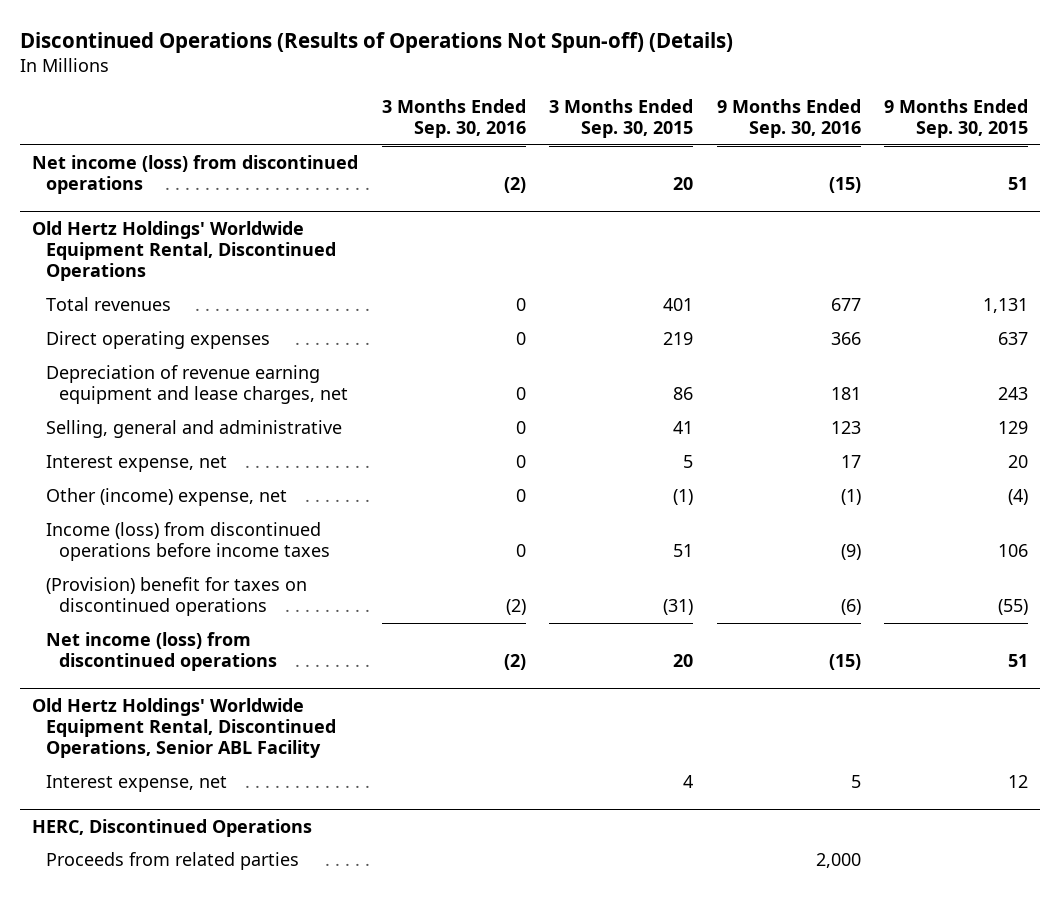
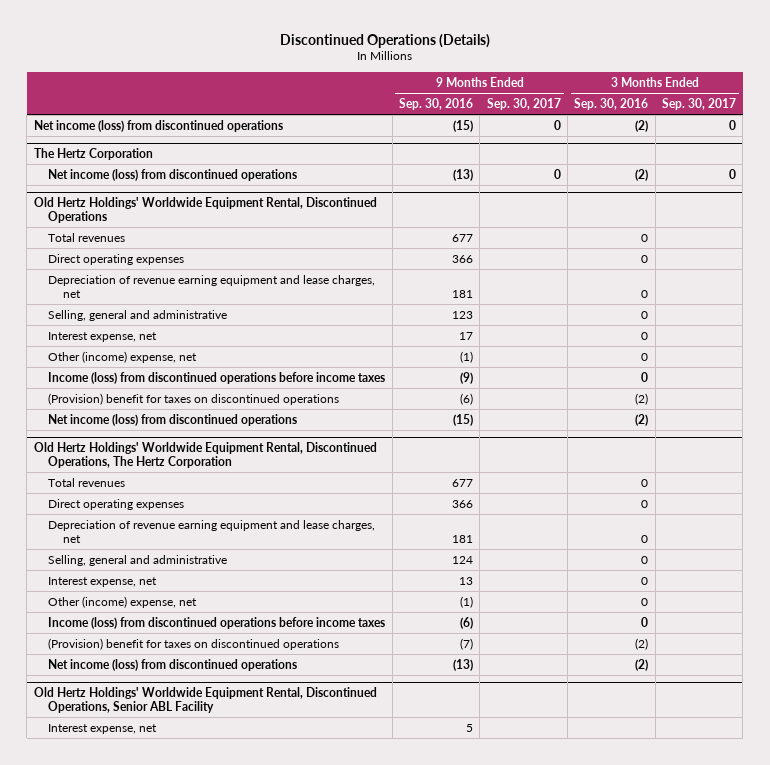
- Discontinued Operations (Results of Operations Not Spun-off) (Details)
+ Discontinued Operations (Details)
- | 3 Months Ended Sep. 30, 2016 | 3 Months Ended Sep. 30, 2015 | 9 Months Ended Sep. 30, 2016 | 9 Months Ended Sep. 30, 2015
+ | 9 Months Ended Sep. 30, 2016 | 9 Months Ended Sep. 30, 2017 | 3 Months Ended Sep. 30, 2016 | 3 Months Ended Sep. 30, 2017
+ The Hertz Corporation
+ Net income (loss) from discontinued operations | (13) | 0 | (2) | 0
+ Old Hertz Holdings' Worldwide Equipment Rental, Discontinued Operations, The Hertz Corporation
+ Total revenues | 677 | | 0 |
+ Direct operating expenses | 366 | | 0 |
+ Depreciation of revenue earning equipment and lease charges, net | 181 | | 0 |
+ Selling, general and administrative | 124 | | 0 |
+ Interest expense, net | 13 | | 0 |
+ Other (income) expense, net | (1) | | 0 |
+ Income (loss) from discontinued operations before income taxes | (6) | | 0 |
+ (Provision) benefit for taxes on discontinued operations | (7) | | (2) |
+ Net income (loss) from discontinued operations | (13) | | (2) |
- HERC, Discontinued Operations
- Proceeds from related parties | | | 2,000 |

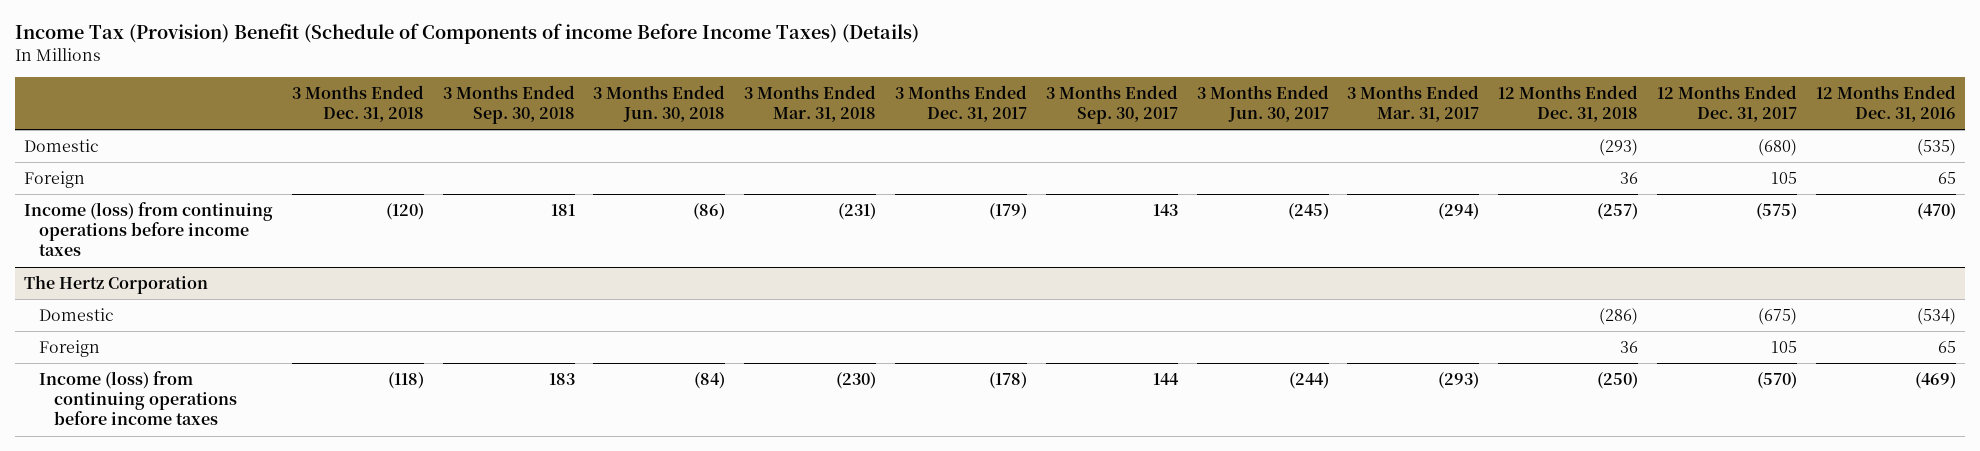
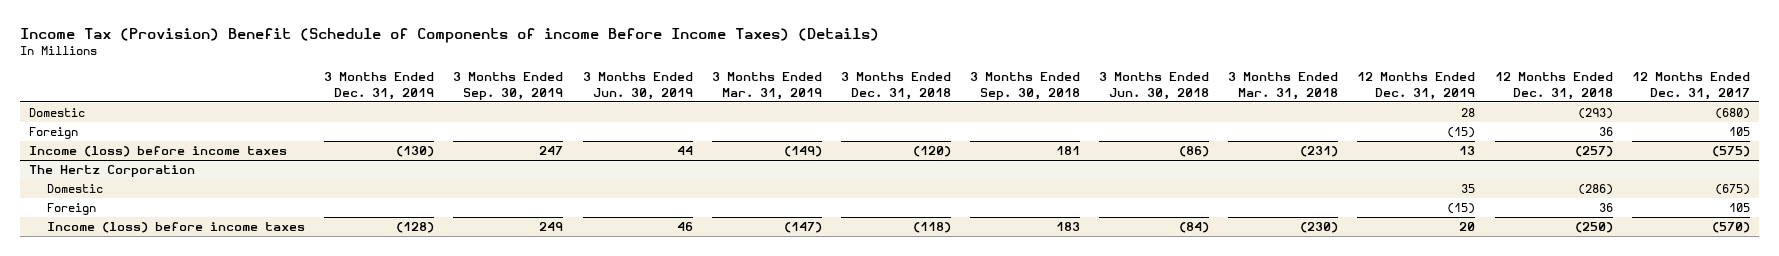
- | 3 Months Ended Dec. 31, 2018 | 3 Months Ended Sep. 30, 2018 | 3 Months Ended Jun. 30, 2018 | 3 Months Ended Mar. 31, 2018 | 3 Months Ended Dec. 31, 2017 | 3 Months Ended Sep. 30, 2017 | 3 Months Ended Jun. 30, 2017 | 3 Months Ended Mar. 31, 2017 | 12 Months Ended Dec. 31, 2018 | 12 Months Ended Dec. 31, 2017 | 12 Months Ended Dec. 31, 2016
+ | 3 Months Ended Dec. 31, 2019 | 3 Months Ended Sep. 30, 2019 | 3 Months Ended Jun. 30, 2019 | 3 Months Ended Mar. 31, 2019 | 3 Months Ended Dec. 31, 2018 | 3 Months Ended Sep. 30, 2018 | 3 Months Ended Jun. 30, 2018 | 3 Months Ended Mar. 31, 2018 | 12 Months Ended Dec. 31, 2019 | 12 Months Ended Dec. 31, 2018 | 12 Months Ended Dec. 31, 2017
- Income (loss) from continuing operations before income taxes | (120) | 181 | (86) | (231) | (179) | 143 | (245) | (294) | (257) | (575) | (470)
+ Income (loss) before income taxes | (130) | 247 | 44 | (149) | (120) | 181 | (86) | (231) | 13 | (257) | (575)
@ The Hertz Corporation
- Income (loss) from continuing operations before income taxes | (118) | 183 | (84) | (230) | (178) | 144 | (244) | (293) | (250) | (570) | (469)
+ Income (loss) before income taxes | (128) | 249 | 46 | (147) | (118) | 183 | (84) | (230) | 20 | (250) | (570)

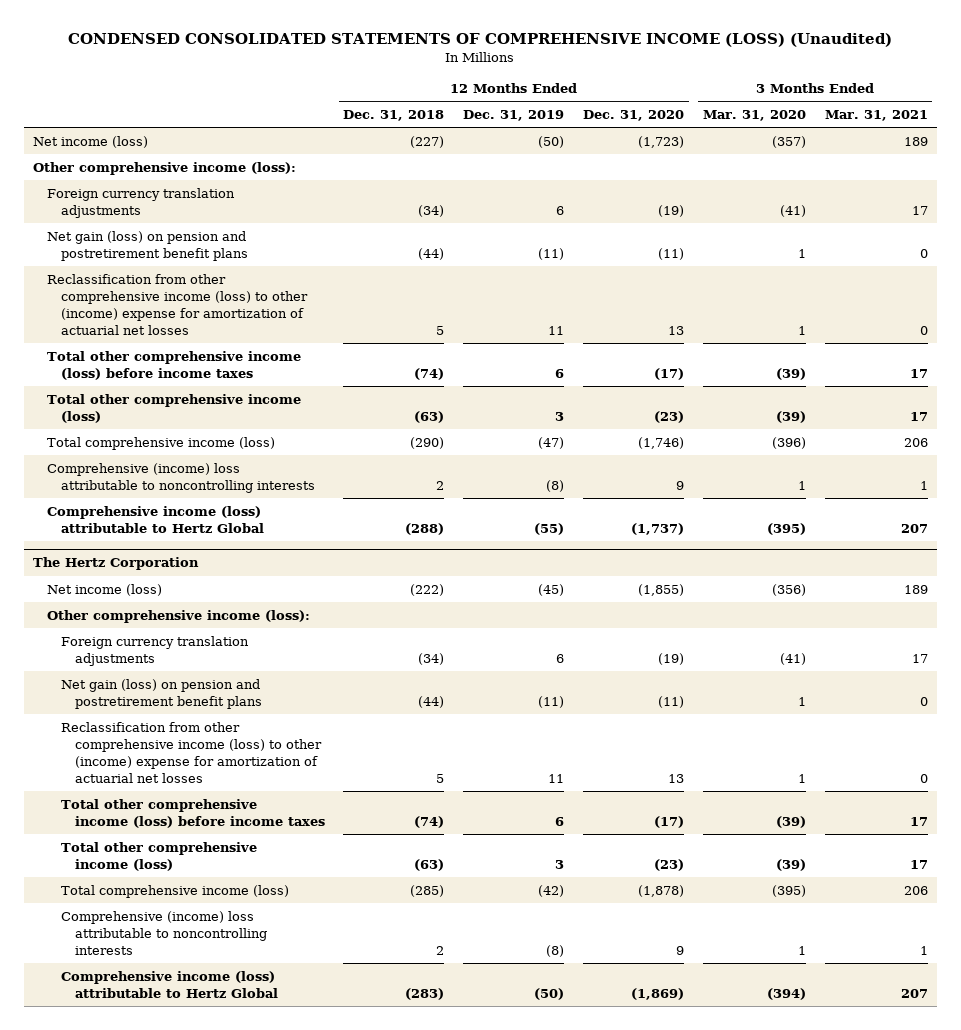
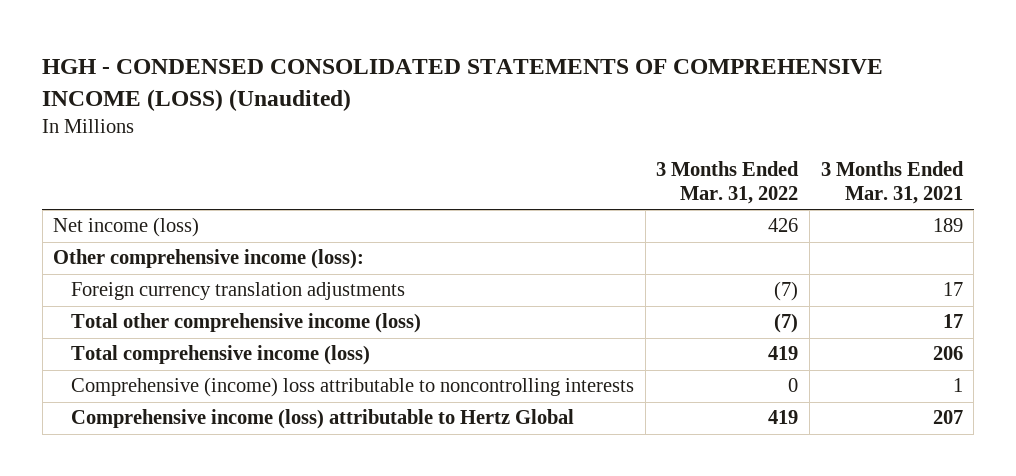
- CONDENSED CONSOLIDATED STATEMENTS OF COMPREHENSIVE INCOME (LOSS) (Unaudited)
+ HGH - CONDENSED CONSOLIDATED STATEMENTS OF COMPREHENSIVE INCOME (LOSS) (Unaudited)
- | 12 Months Ended Dec. 31, 2018 | 12 Months Ended Dec. 31, 2019 | 12 Months Ended Dec. 31, 2020 | 3 Months Ended Mar. 31, 2020 | 3 Months Ended Mar. 31, 2021
+ | 3 Months Ended Mar. 31, 2022 | 3 Months Ended Mar. 31, 2021
- Net gain (loss) on pension and postretirement benefit plans | (44) | (11) | (11) | 1 | 0
- Reclassification from other comprehensive income (loss) to other (income) expense for amortization of actuarial net losses | 5 | 11 | 13 | 1 | 0
- Total other comprehensive income (loss) before income taxes | (74) | 6 | (17) | (39) | 17
- The Hertz Corporation
- Net income (loss) | (222) | (45) | (1,855) | (356) | 189
- Other comprehensive income (loss):
- Foreign currency translation adjustments | (34) | 6 | (19) | (41) | 17
- Net gain (loss) on pension and postretirement benefit plans | (44) | (11) | (11) | 1 | 0
- Reclassification from other comprehensive income (loss) to other (income) expense for amortization of actuarial net losses | 5 | 11 | 13 | 1 | 0
- Total other comprehensive income (loss) before income taxes | (74) | 6 | (17) | (39) | 17
- Total other comprehensive income (loss) | (63) | 3 | (23) | (39) | 17
- Total comprehensive income (loss) | (285) | (42) | (1,878) | (395) | 206
- Comprehensive (income) loss attributable to noncontrolling interests | 2 | (8) | 9 | 1 | 1
- Comprehensive income (loss) attributable to Hertz Global | (283) | (50) | (1,869) | (394) | 207

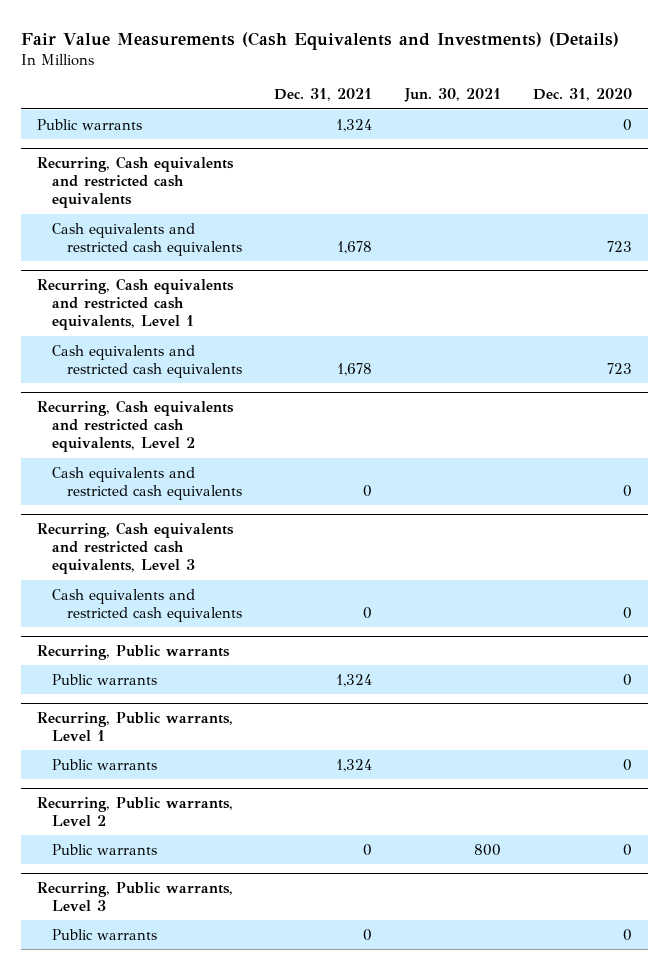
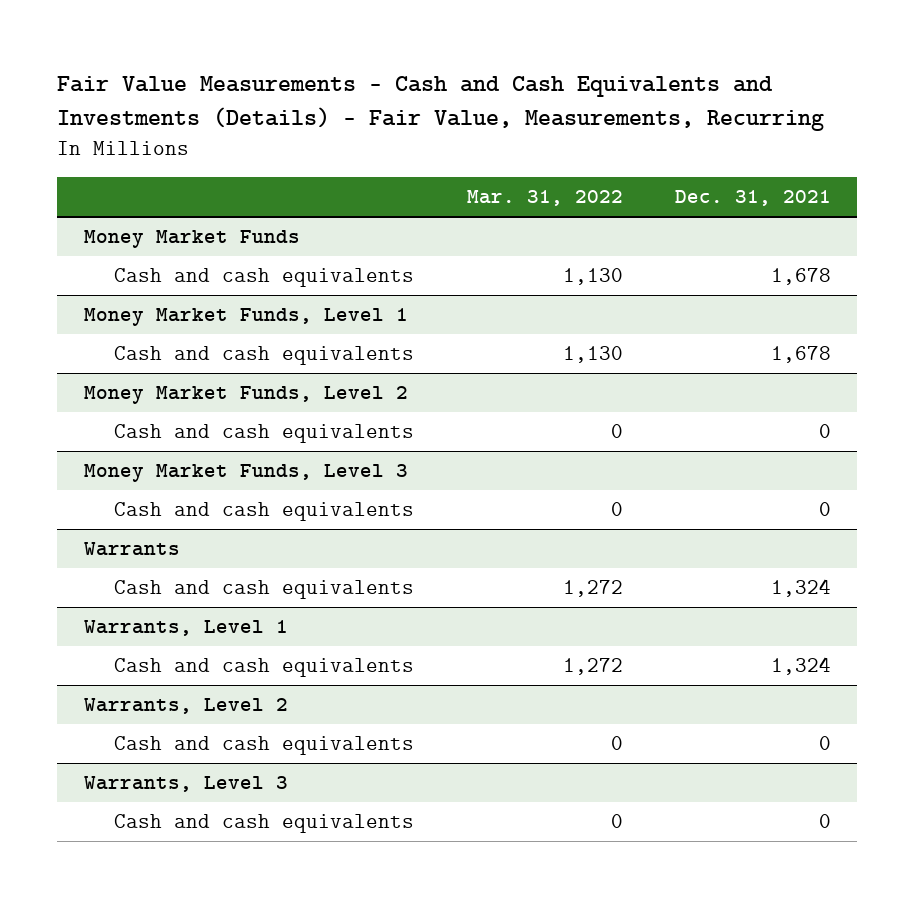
- Fair Value Measurements (Cash Equivalents and Investments) (Details)
+ Fair Value Measurements - Cash and Cash Equivalents and Investments (Details) - Fair Value, Measurements, Recurring
- | Dec. 31, 2021 | Jun. 30, 2021 | Dec. 31, 2020
+ | Mar. 31, 2022 | Dec. 31, 2021
- Public warrants | 1,324 | | 0
- Recurring, Cash equivalents and restricted cash equivalents
- Cash equivalents and restricted cash equivalents | 1,678 | | 723
- Recurring, Cash equivalents and restricted cash equivalents, Level 1
- Cash equivalents and restricted cash equivalents | 1,678 | | 723
- Recurring, Cash equivalents and restricted cash equivalents, Level 2
- Cash equivalents and restricted cash equivalents | 0 | | 0
- Recurring, Cash equivalents and restricted cash equivalents, Level 3
- Cash equivalents and restricted cash equivalents | 0 | | 0
- Recurring, Public warrants
- Public warrants | 1,324 | | 0
- Recurring, Public warrants, Level 1
- Public warrants | 1,324 | | 0
- Recurring, Public warrants, Level 2
- Public warrants | 0 | 800 | 0
- Recurring, Public warrants, Level 3
- Public warrants | 0 | | 0
+ Money Market Funds
+ Cash and cash equivalents | 1,130 | 1,678
+ Money Market Funds, Level 1
+ Cash and cash equivalents | 1,130 | 1,678
+ Money Market Funds, Level 2
+ Cash and cash equivalents | 0 | 0
+ Money Market Funds, Level 3
+ Cash and cash equivalents | 0 | 0
+ Warrants
+ Cash and cash equivalents | 1,272 | 1,324
+ Warrants, Level 1
+ Cash and cash equivalents | 1,272 | 1,324
+ Warrants, Level 2
+ Cash and cash equivalents | 0 | 0
+ Warrants, Level 3
+ Cash and cash equivalents | 0 | 0

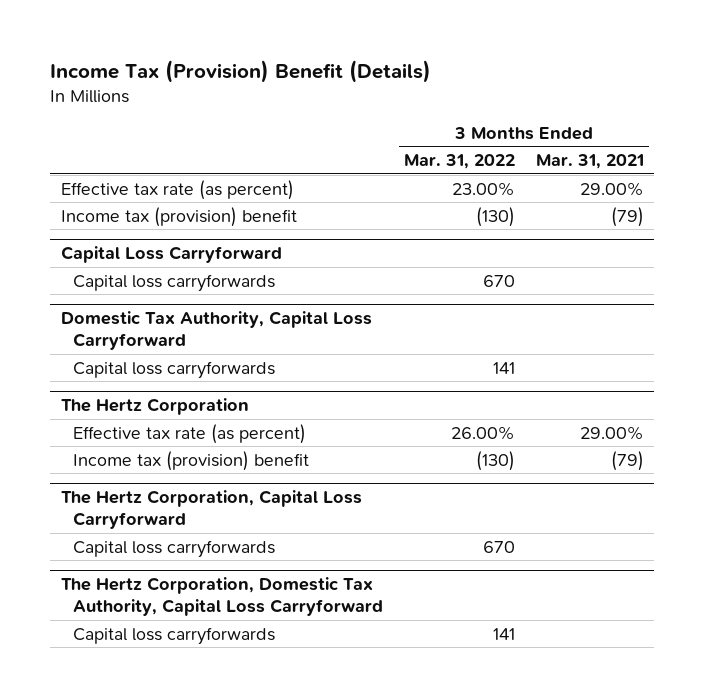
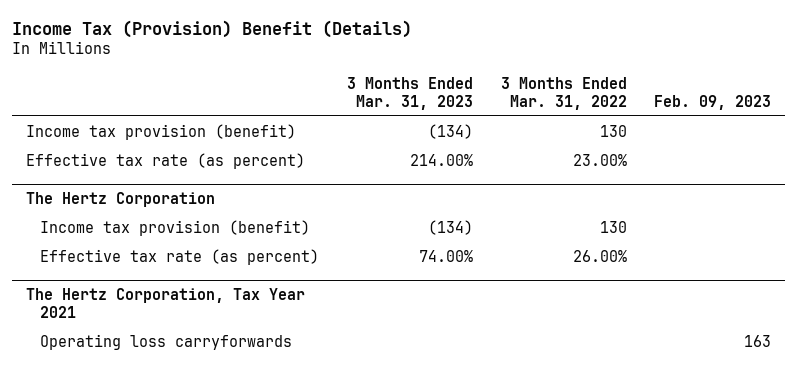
- | 3 Months Ended Mar. 31, 2022 | 3 Months Ended Mar. 31, 2021
+ | 3 Months Ended Mar. 31, 2023 | 3 Months Ended Mar. 31, 2022 | Feb. 09, 2023
+ Income tax provision (benefit) | (134) | 130 |
- Income tax (provision) benefit | (130) | (79)
- Capital Loss Carryforward
- Capital loss carryforwards | 670 |
- Domestic Tax Authority, Capital Loss Carryforward
- Capital loss carryforwards | 141 |
@ The Hertz Corporation
+ Income tax provision (benefit) | (134) | 130 |
- Income tax (provision) benefit | (130) | (79)
- The Hertz Corporation, Capital Loss Carryforward
- Capital loss carryforwards | 670 |
- The Hertz Corporation, Domestic Tax Authority, Capital Loss Carryforward
- Capital loss carryforwards | 141 |
+ The Hertz Corporation, Tax Year 2021
+ Operating loss carryforwards | | | 163

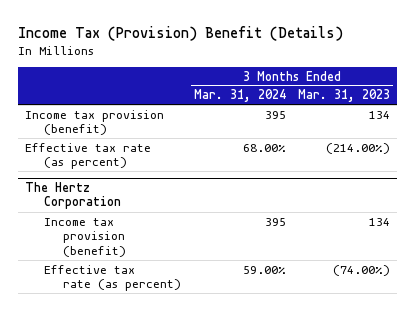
- | 3 Months Ended Mar. 31, 2023 | 3 Months Ended Mar. 31, 2022 | Feb. 09, 2023
+ | 3 Months Ended Mar. 31, 2024 | 3 Months Ended Mar. 31, 2023
- Income tax provision (benefit) | (134) | 130 |
- Effective tax rate (as percent) | 214.00% | 23.00% |
+ Income tax provision (benefit) | 395 | 134
+ Effective tax rate (as percent) | 68.00% | (214.00%)
@ The Hertz Corporation
- Income tax provision (benefit) | (134) | 130 |
- Effective tax rate (as percent) | 74.00% | 26.00% |
- The Hertz Corporation, Tax Year 2021
- Operating loss carryforwards | | | 163
@ The Hertz Corporation
+ Income tax provision (benefit) | 395 | 134
+ Effective tax rate (as percent) | 59.00% | (74.00%)

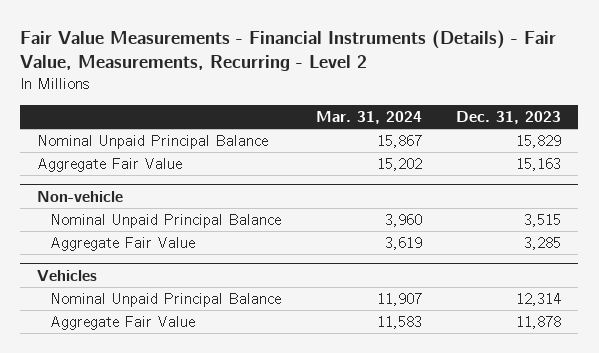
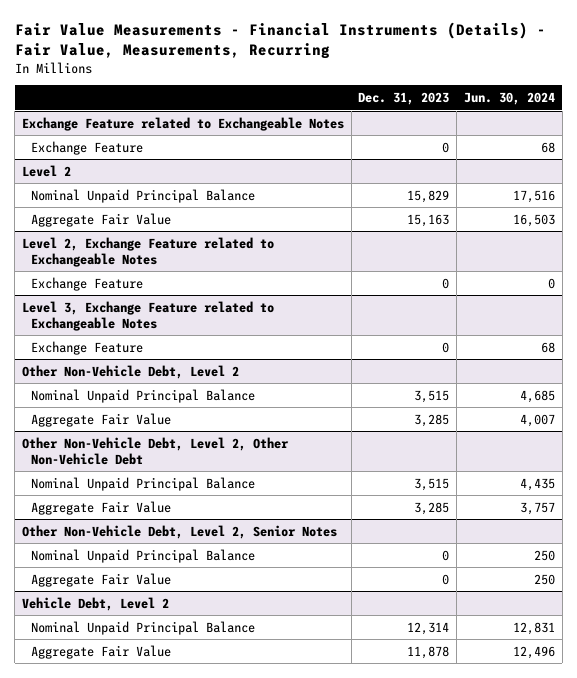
- Fair Value Measurements - Financial Instruments (Details) - Fair Value, Measurements, Recurring - Level 2
+ Fair Value Measurements - Financial Instruments (Details) - Fair Value, Measurements, Recurring
- | Mar. 31, 2024 | Dec. 31, 2023
+ | Dec. 31, 2023 | Jun. 30, 2024
+ Exchange Feature related to Exchangeable Notes
+ Exchange Feature | 0 | 68
+ Level 2
- Non-vehicle
+ Level 2, Exchange Feature related to Exchangeable Notes
+ Exchange Feature | 0 | 0
+ Level 3, Exchange Feature related to Exchangeable Notes
+ Exchange Feature | 0 | 68
+ Other Non-Vehicle Debt, Level 2
- Vehicles
+ Other Non-Vehicle Debt, Level 2, Other Non-Vehicle Debt
+ Nominal Unpaid Principal Balance | 3,515 | 4,435
+ Aggregate Fair Value | 3,285 | 3,757
+ Other Non-Vehicle Debt, Level 2, Senior Notes
+ Nominal Unpaid Principal Balance | 0 | 250
+ Aggregate Fair Value | 0 | 250
+ Vehicle Debt, Level 2

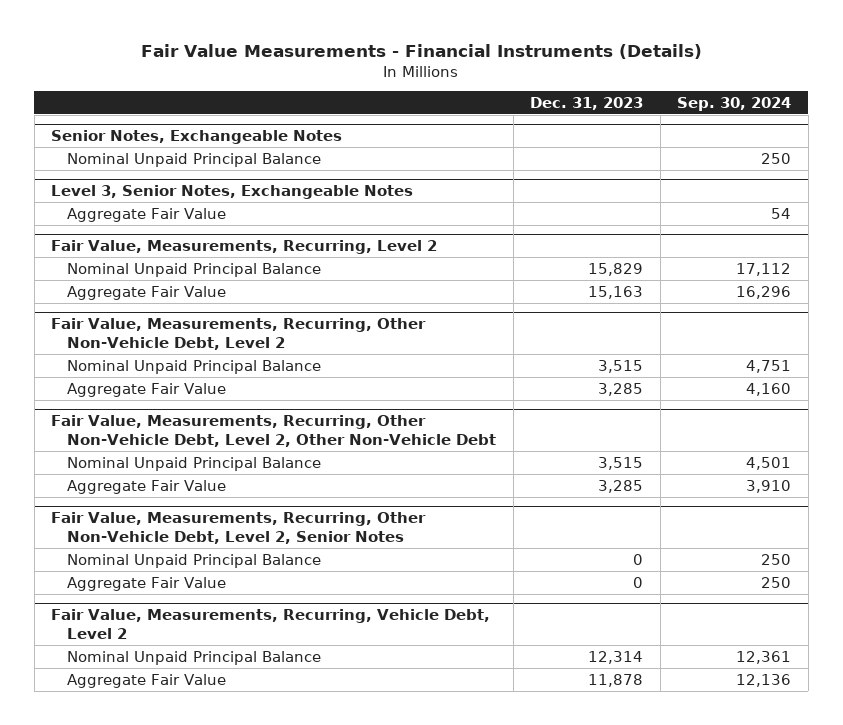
- Fair Value Measurements - Financial Instruments (Details) - Fair Value, Measurements, Recurring
+ Fair Value Measurements - Financial Instruments (Details)
- | Dec. 31, 2023 | Jun. 30, 2024
+ | Dec. 31, 2023 | Sep. 30, 2024
- Exchange Feature related to Exchangeable Notes
- Exchange Feature | 0 | 68
- Level 2
+ Senior Notes, Exchangeable Notes
+ Nominal Unpaid Principal Balance | | 250
+ Level 3, Senior Notes, Exchangeable Notes
+ Aggregate Fair Value | | 54
+ Fair Value, Measurements, Recurring, Level 2
- Level 2, Exchange Feature related to Exchangeable Notes
- Exchange Feature | 0 | 0
- Level 3, Exchange Feature related to Exchangeable Notes
- Exchange Feature | 0 | 68
- Other Non-Vehicle Debt, Level 2
+ Fair Value, Measurements, Recurring, Other Non-Vehicle Debt, Level 2
- Other Non-Vehicle Debt, Level 2, Other Non-Vehicle Debt
+ Fair Value, Measurements, Recurring, Other Non-Vehicle Debt, Level 2, Other Non-Vehicle Debt
- Other Non-Vehicle Debt, Level 2, Senior Notes
+ Fair Value, Measurements, Recurring, Other Non-Vehicle Debt, Level 2, Senior Notes
- Vehicle Debt, Level 2
+ Fair Value, Measurements, Recurring, Vehicle Debt, Level 2

